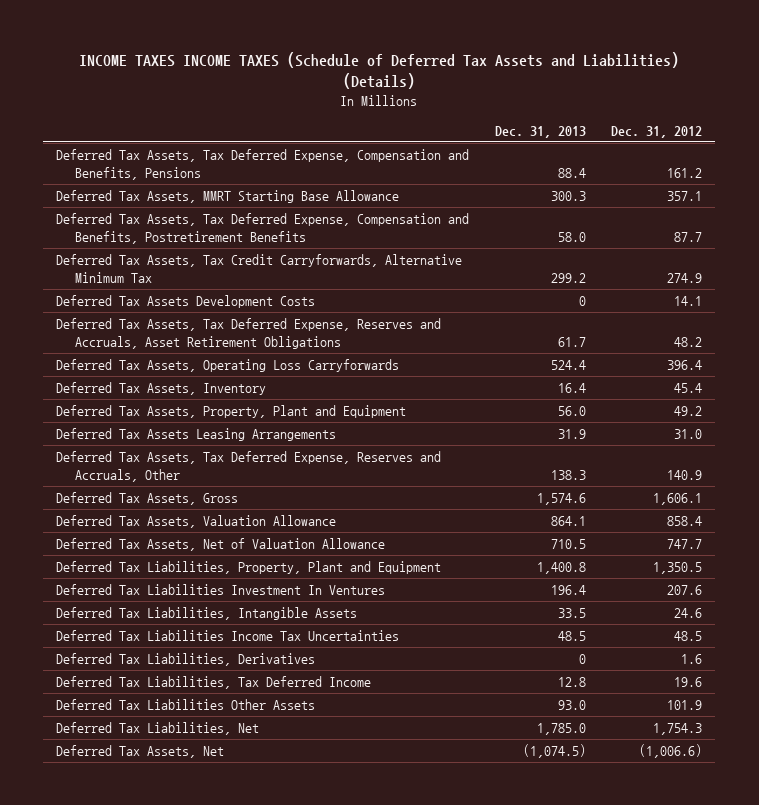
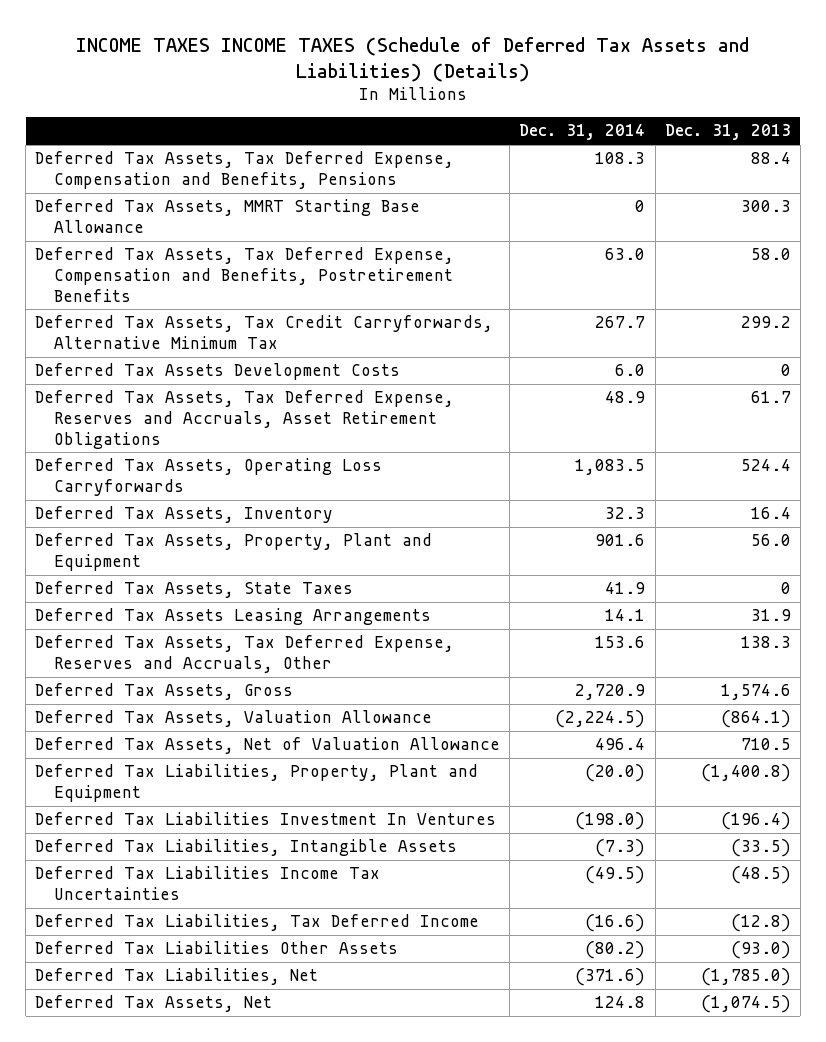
- | Dec. 31, 2013 | Dec. 31, 2012
+ | Dec. 31, 2014 | Dec. 31, 2013
+ Deferred Tax Assets, State Taxes | 41.9 | 0
- Deferred Tax Assets, Valuation Allowance | 864.1 | 858.4
+ Deferred Tax Assets, Valuation Allowance | (2,224.5) | (864.1)
- Deferred Tax Liabilities, Property, Plant and Equipment | 1,400.8 | 1,350.5
- Deferred Tax Liabilities Investment In Ventures | 196.4 | 207.6
- Deferred Tax Liabilities, Intangible Assets | 33.5 | 24.6
- Deferred Tax Liabilities Income Tax Uncertainties | 48.5 | 48.5
- Deferred Tax Liabilities, Derivatives | 0 | 1.6
- Deferred Tax Liabilities, Tax Deferred Income | 12.8 | 19.6
- Deferred Tax Liabilities Other Assets | 93.0 | 101.9
- Deferred Tax Liabilities, Net | 1,785.0 | 1,754.3
+ Deferred Tax Liabilities, Property, Plant and Equipment | (20.0) | (1,400.8)
+ Deferred Tax Liabilities Investment In Ventures | (198.0) | (196.4)
+ Deferred Tax Liabilities, Intangible Assets | (7.3) | (33.5)
+ Deferred Tax Liabilities Income Tax Uncertainties | (49.5) | (48.5)
+ Deferred Tax Liabilities, Tax Deferred Income | (16.6) | (12.8)
+ Deferred Tax Liabilities Other Assets | (80.2) | (93.0)
+ Deferred Tax Liabilities, Net | (371.6) | (1,785.0)

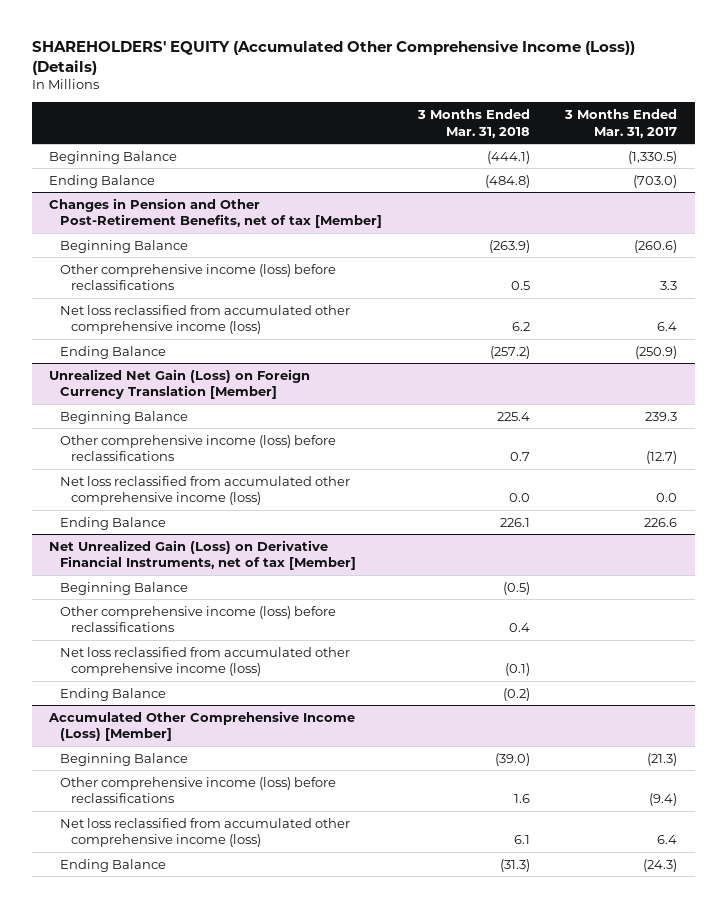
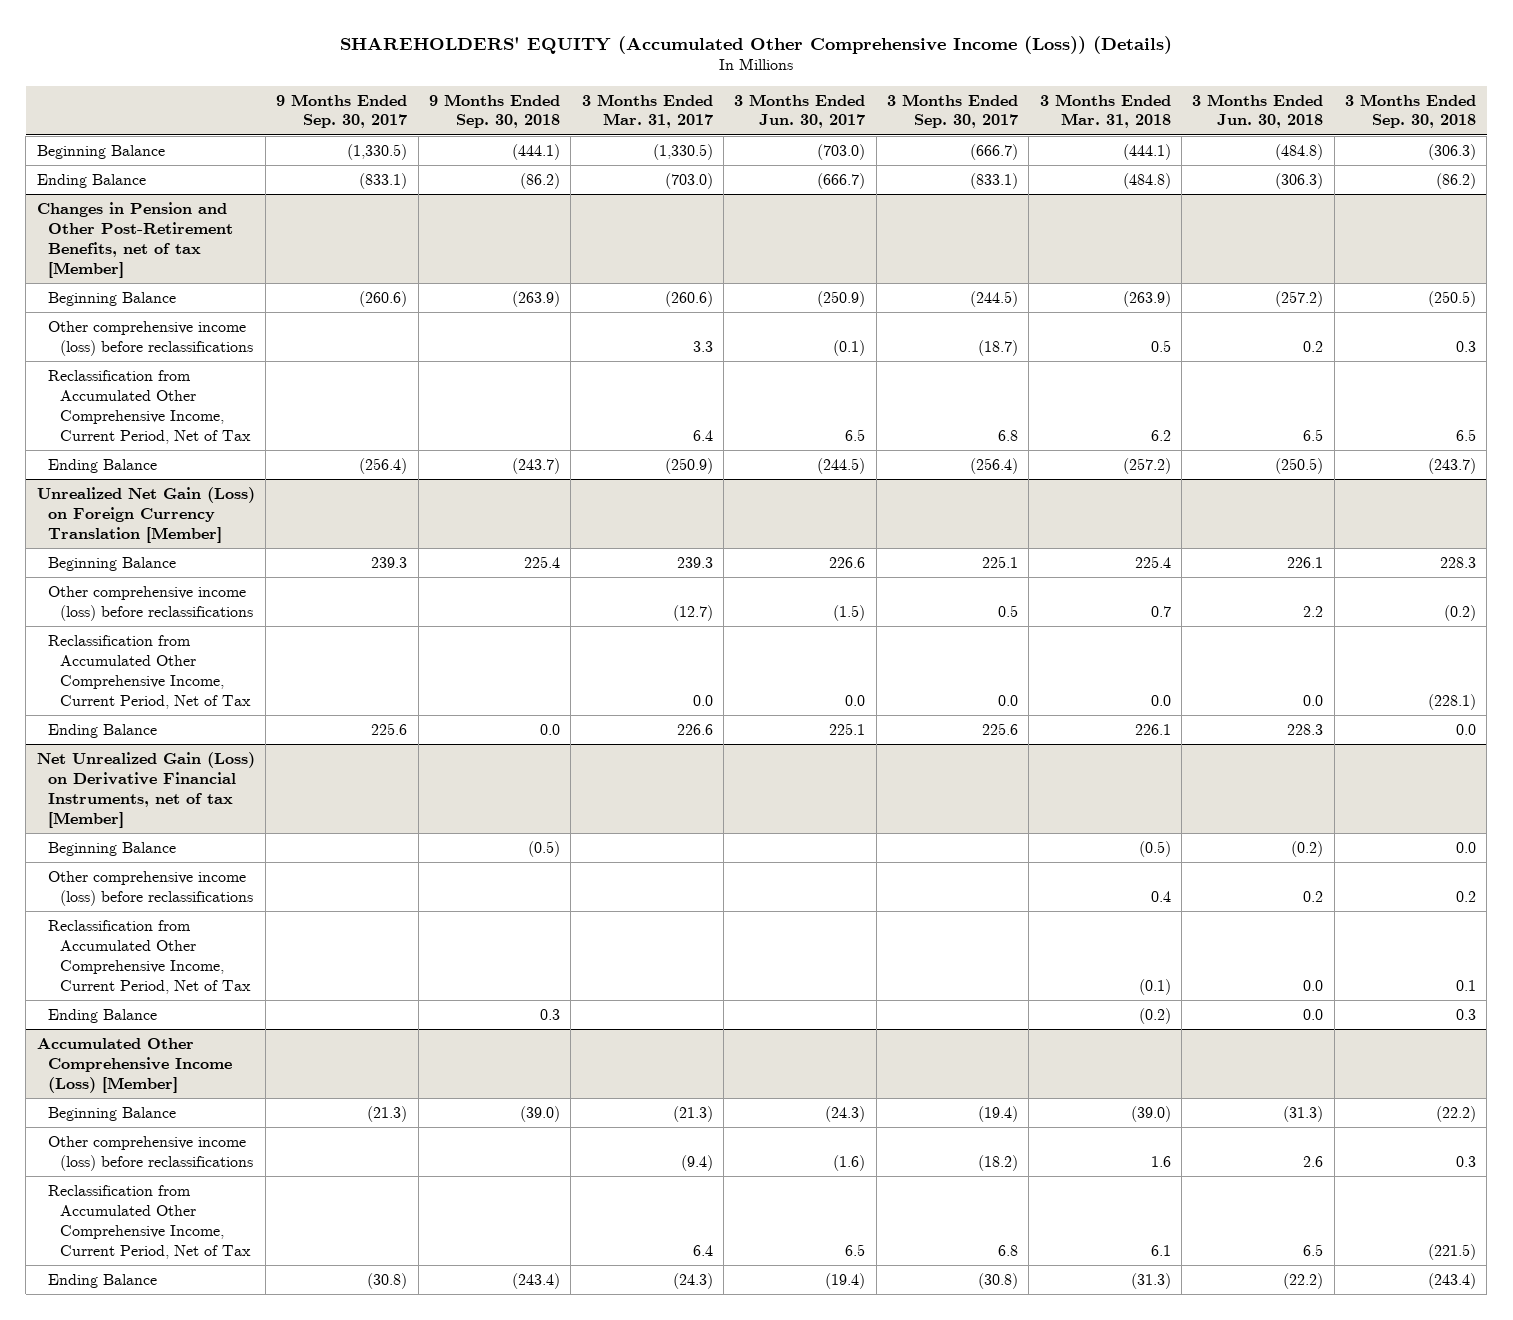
- | 3 Months Ended Mar. 31, 2018 | 3 Months Ended Mar. 31, 2017
+ | 9 Months Ended Sep. 30, 2017 | 9 Months Ended Sep. 30, 2018 | 3 Months Ended Mar. 31, 2017 | 3 Months Ended Jun. 30, 2017 | 3 Months Ended Sep. 30, 2017 | 3 Months Ended Mar. 31, 2018 | 3 Months Ended Jun. 30, 2018 | 3 Months Ended Sep. 30, 2018
@ Changes in Pension and Other Post-Retirement Benefits, net of tax [Member]
- Net loss reclassified from accumulated other comprehensive income (loss) | 6.2 | 6.4
+ Reclassification from Accumulated Other Comprehensive Income, Current Period, Net of Tax | | | 6.4 | 6.5 | 6.8 | 6.2 | 6.5 | 6.5
@ Unrealized Net Gain (Loss) on Foreign Currency Translation [Member]
- Net loss reclassified from accumulated other comprehensive income (loss) | 0.0 | 0.0
+ Reclassification from Accumulated Other Comprehensive Income, Current Period, Net of Tax | | | 0.0 | 0.0 | 0.0 | 0.0 | 0.0 | (228.1)
@ Net Unrealized Gain (Loss) on Derivative Financial Instruments, net of tax [Member]
- Net loss reclassified from accumulated other comprehensive income (loss) | (0.1) |
+ Reclassification from Accumulated Other Comprehensive Income, Current Period, Net of Tax | | | | | | (0.1) | 0.0 | 0.1
@ Accumulated Other Comprehensive Income (Loss) [Member]
- Net loss reclassified from accumulated other comprehensive income (loss) | 6.1 | 6.4
+ Reclassification from Accumulated Other Comprehensive Income, Current Period, Net of Tax | | | 6.4 | 6.5 | 6.8 | 6.1 | 6.5 | (221.5)

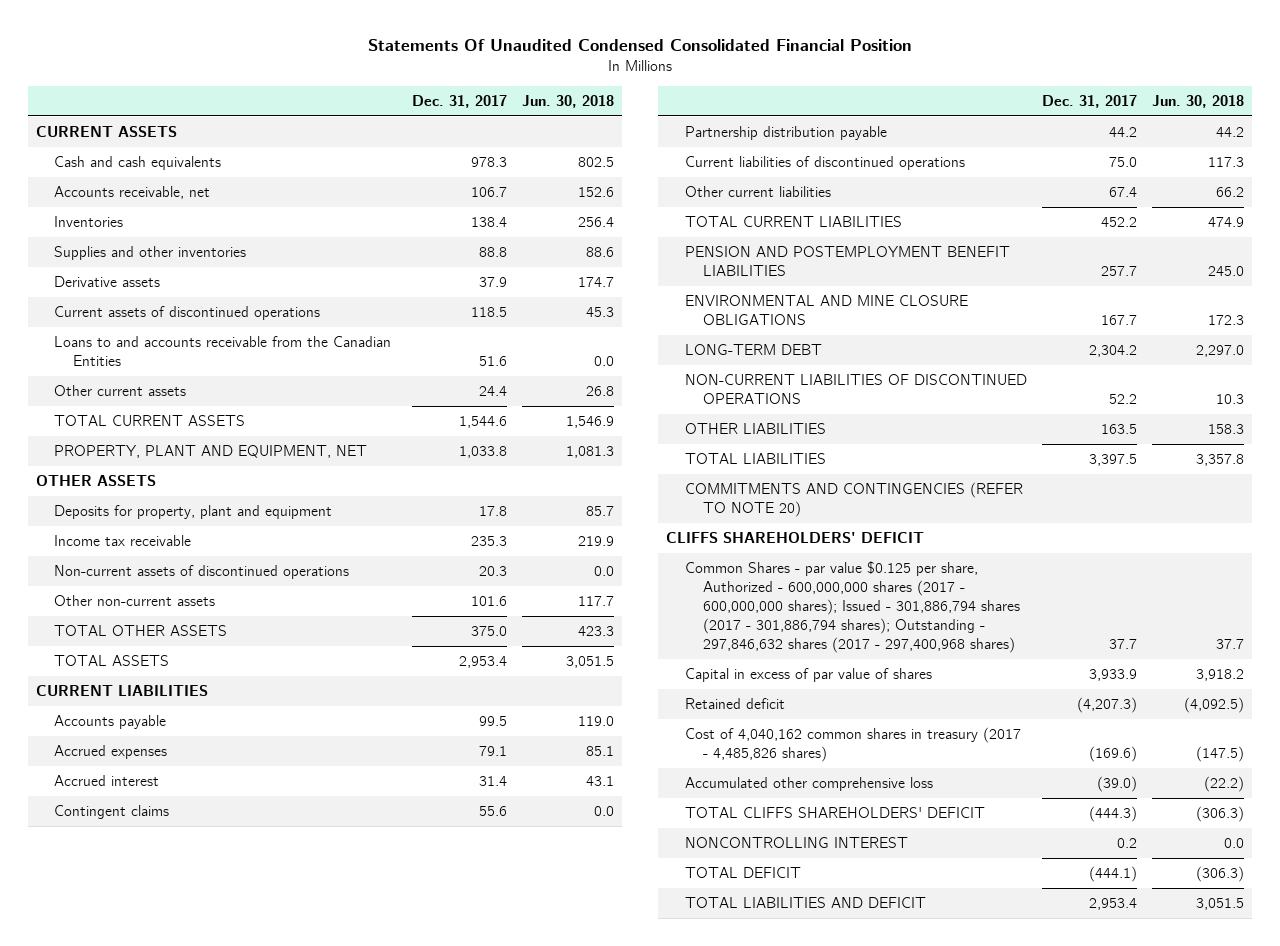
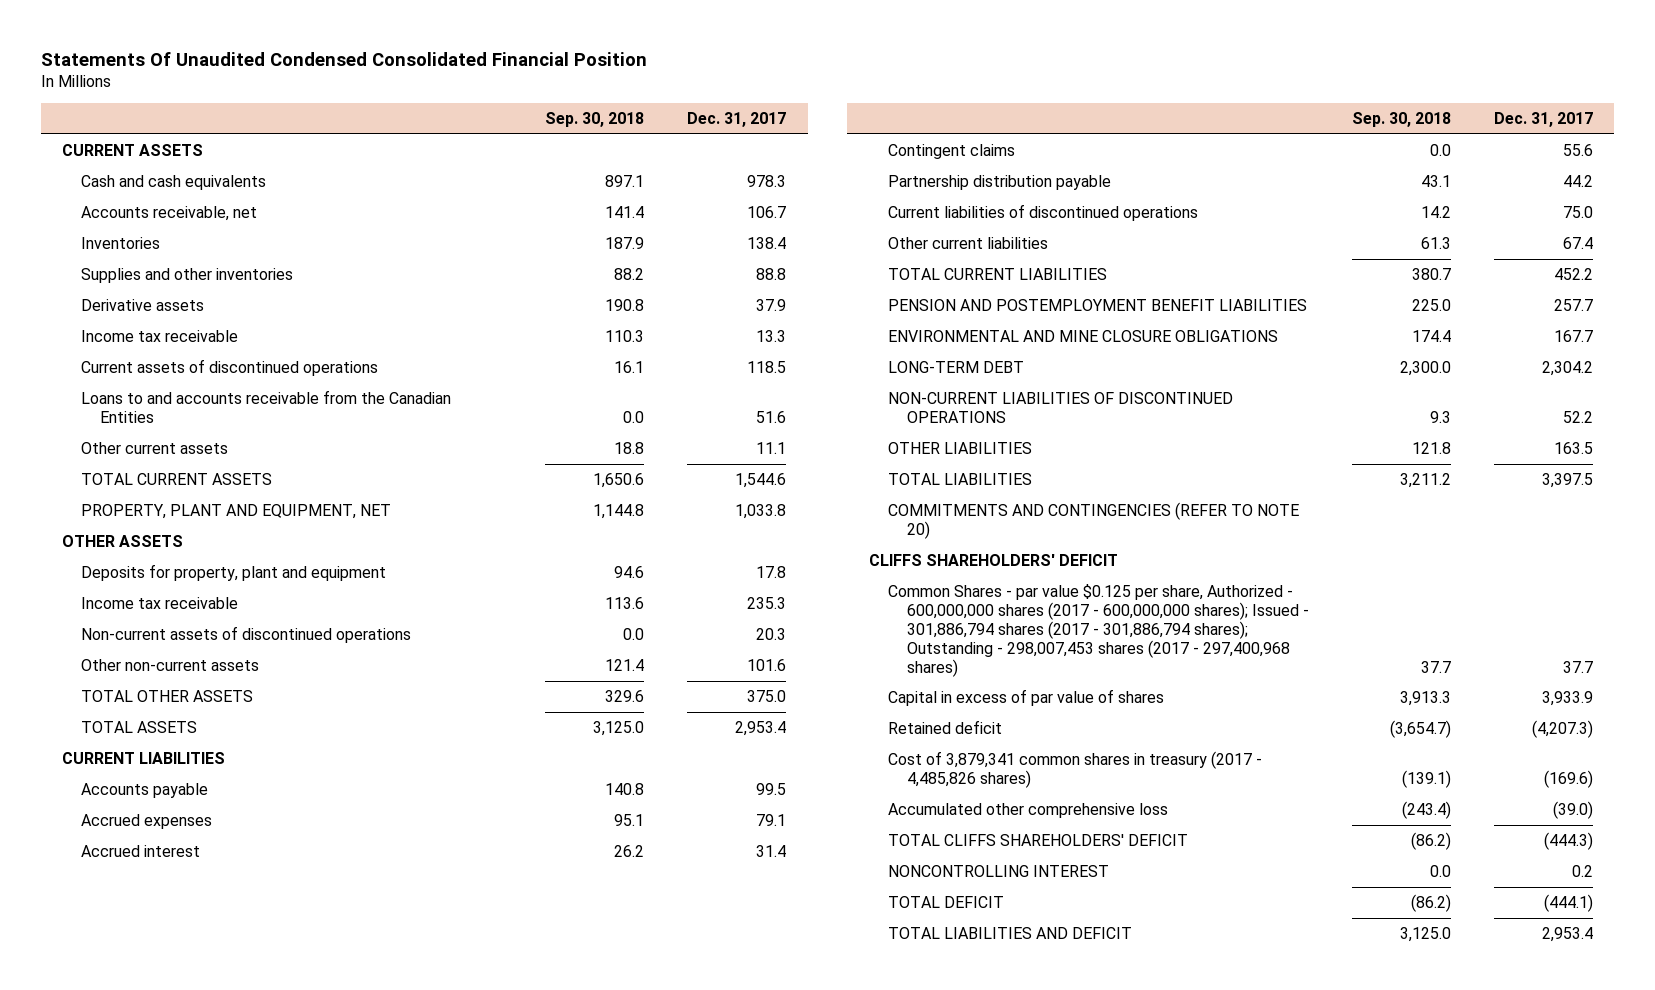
- | Dec. 31, 2017 | Jun. 30, 2018
+ | Sep. 30, 2018 | Dec. 31, 2017
+ Income tax receivable | 110.3 | 13.3
- Other current assets | 24.4 | 26.8
+ Other current assets | 18.8 | 11.1
- Common Shares - par value $0.125 per share, Authorized - 600,000,000 shares (2017 - 600,000,000 shares); Issued - 301,886,794 shares (2017 - 301,886,794 shares); Outstanding - 297,846,632 shares (2017 - 297,400,968 shares) | 37.7 | 37.7
+ Common Shares - par value $0.125 per share, Authorized - 600,000,000 shares (2017 - 600,000,000 shares); Issued - 301,886,794 shares (2017 - 301,886,794 shares); Outstanding - 298,007,453 shares (2017 - 297,400,968 shares) | 37.7 | 37.7
- Cost of 4,040,162 common shares in treasury (2017 - 4,485,826 shares) | (169.6) | (147.5)
+ Cost of 3,879,341 common shares in treasury (2017 - 4,485,826 shares) | (139.1) | (169.6)

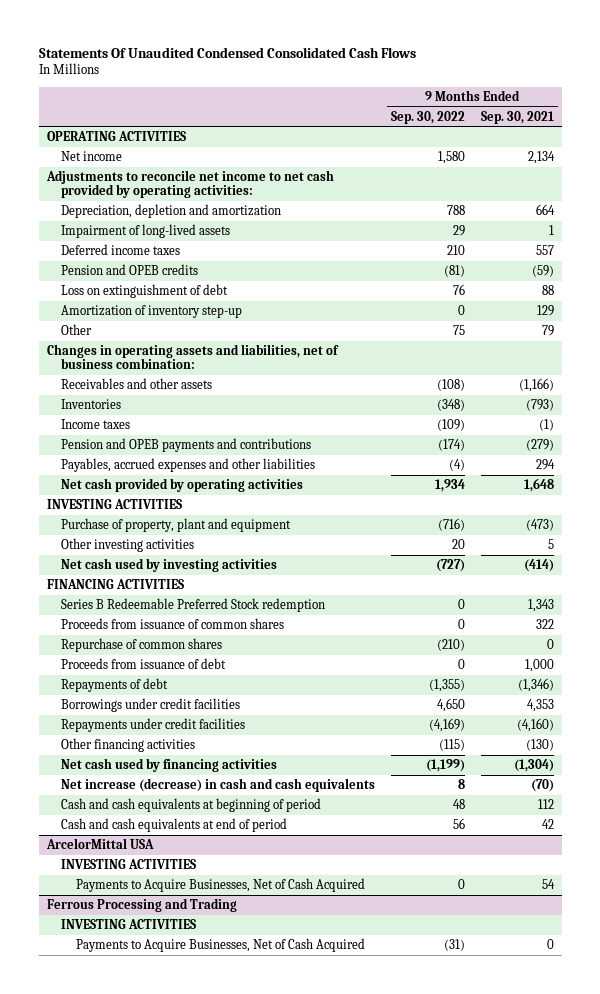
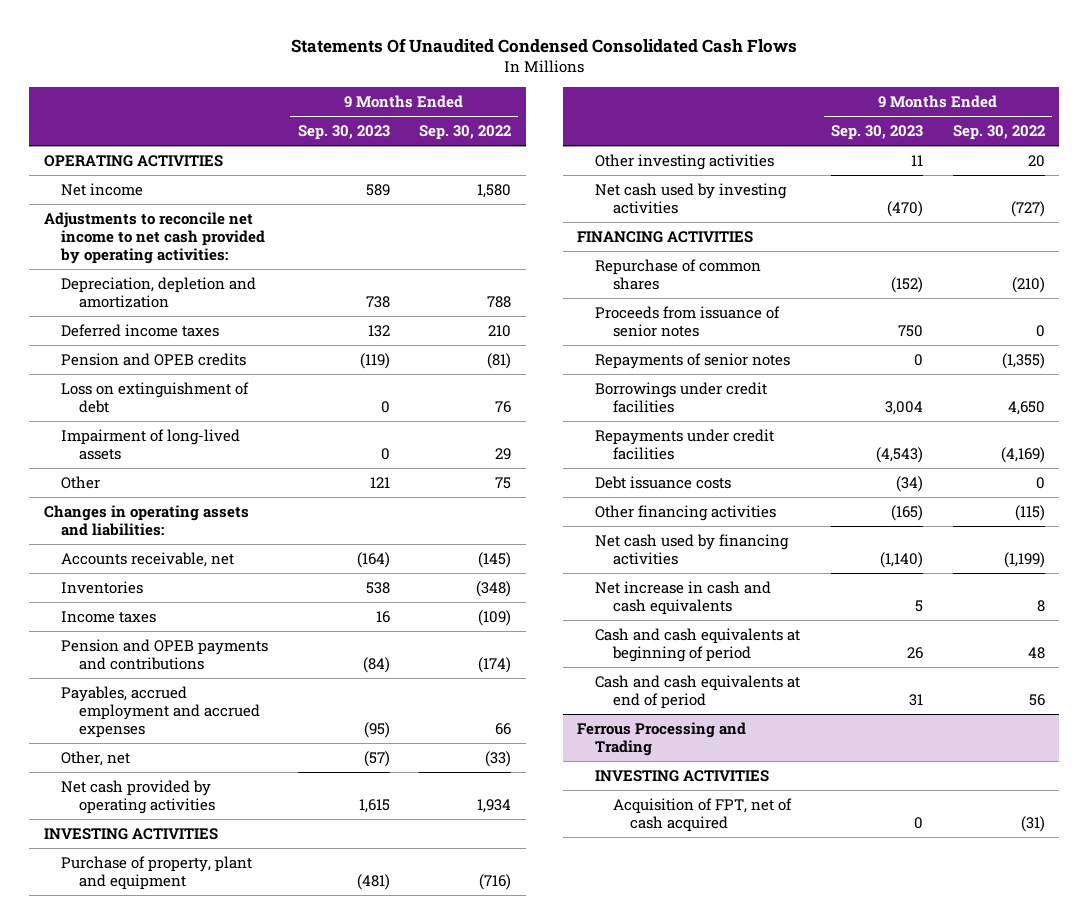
- | 9 Months Ended Sep. 30, 2022 | 9 Months Ended Sep. 30, 2021
+ | 9 Months Ended Sep. 30, 2023 | 9 Months Ended Sep. 30, 2022
- Amortization of inventory step-up | 0 | 129
moved down: Impairment of long-lived assets | 0 | 29
- Changes in operating assets and liabilities, net of business combination:
- Receivables and other assets | (108) | (1,166)
+ Changes in operating assets and liabilities:
+ Accounts receivable, net | (164) | (145)
- Payables, accrued expenses and other liabilities | (4) | 294
+ Payables, accrued employment and accrued expenses | (95) | 66
+ Other, net | (57) | (33)
- Series B Redeemable Preferred Stock redemption | 0 | 1,343
- Proceeds from issuance of common shares | 0 | 322
- Proceeds from issuance of debt | 0 | 1,000
- Repayments of debt | (1,355) | (1,346)
+ Proceeds from issuance of senior notes | 750 | 0
+ Repayments of senior notes | 0 | (1,355)
+ Debt issuance costs | (34) | 0
- Net increase (decrease) in cash and cash equivalents | 8 | (70)
+ Net increase in cash and cash equivalents | 5 | 8
- ArcelorMittal USA
- INVESTING ACTIVITIES
- Payments to Acquire Businesses, Net of Cash Acquired | 0 | 54
@ Ferrous Processing and Trading
- Payments to Acquire Businesses, Net of Cash Acquired | (31) | 0
+ Acquisition of FPT, net of cash acquired | 0 | (31)

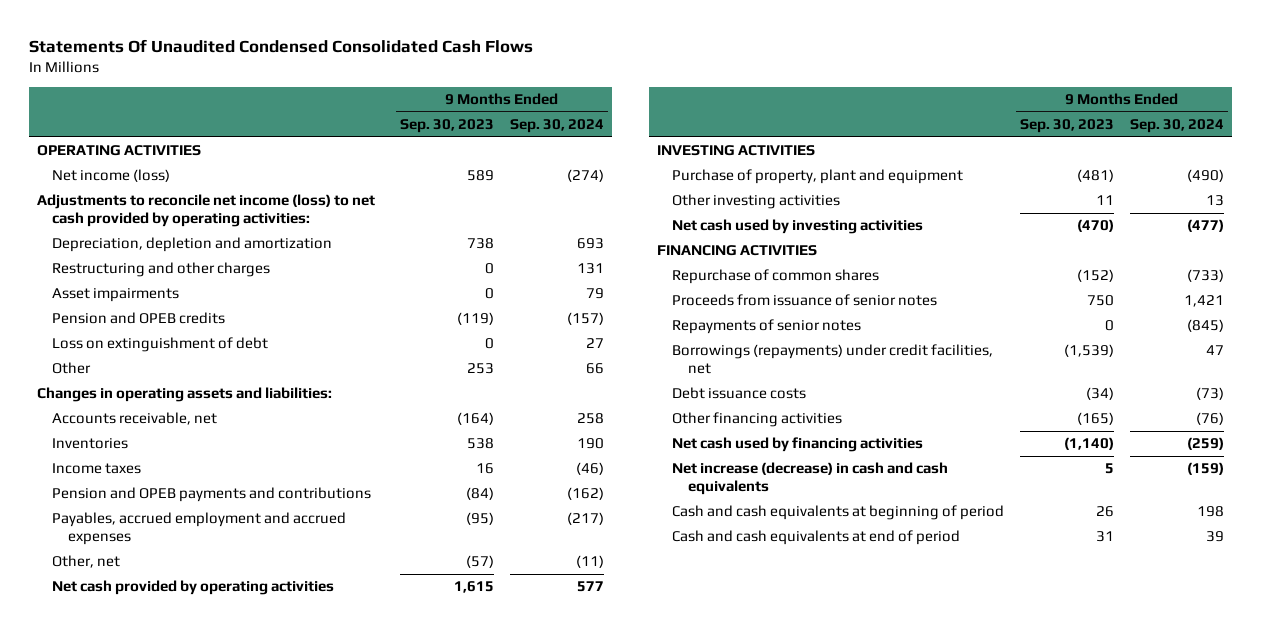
- | 9 Months Ended Sep. 30, 2023 | 9 Months Ended Sep. 30, 2022
+ | 9 Months Ended Sep. 30, 2023 | 9 Months Ended Sep. 30, 2024
- Net income | 589 | 1,580
- Adjustments to reconcile net income to net cash provided by operating activities:
+ Net income (loss) | 589 | (274)
+ Adjustments to reconcile net income (loss) to net cash provided by operating activities:
- Deferred income taxes | 132 | 210
+ Restructuring and other charges | 0 | 131
+ Asset impairments | 0 | 79
- Impairment of long-lived assets | 0 | 29
- Other | 121 | 75
+ Other | 253 | 66
- Borrowings under credit facilities | 3,004 | 4,650
- Repayments under credit facilities | (4,543) | (4,169)
+ Borrowings (repayments) under credit facilities, net | (1,539) | 47
- Net increase in cash and cash equivalents | 5 | 8
+ Net increase (decrease) in cash and cash equivalents | 5 | (159)
- Ferrous Processing and Trading
- INVESTING ACTIVITIES
- Acquisition of FPT, net of cash acquired | 0 | (31)

